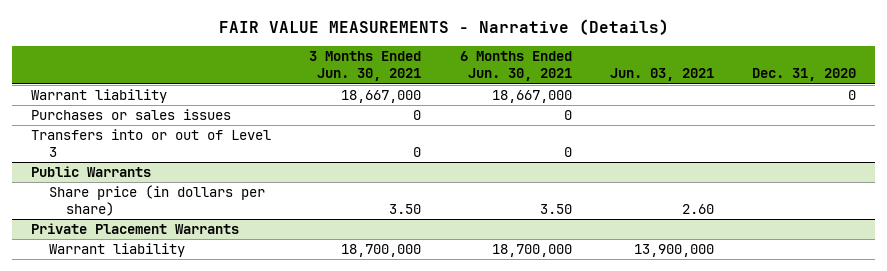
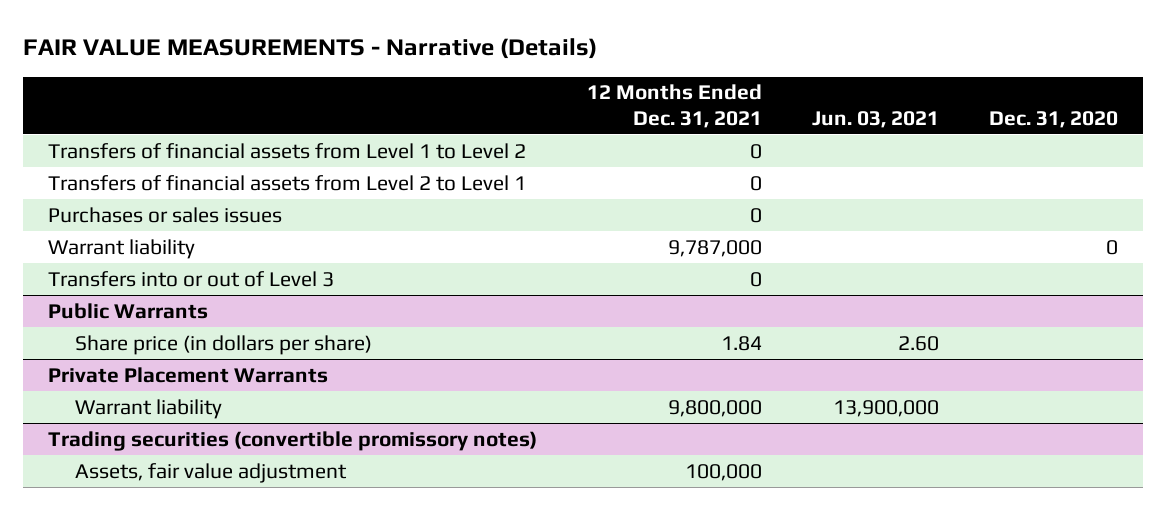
- | 3 Months Ended Jun. 30, 2021 | 6 Months Ended Jun. 30, 2021 | Jun. 03, 2021 | Dec. 31, 2020
+ | 12 Months Ended Dec. 31, 2021 | Jun. 03, 2021 | Dec. 31, 2020
+ Transfers of financial assets from Level 1 to Level 2 | 0 | |
+ Transfers of financial assets from Level 2 to Level 1 | 0 | |
moved down: Warrant liability | 9,787,000 | | 0
+ Trading securities (convertible promissory notes)
+ Assets, fair value adjustment | 100,000 | |

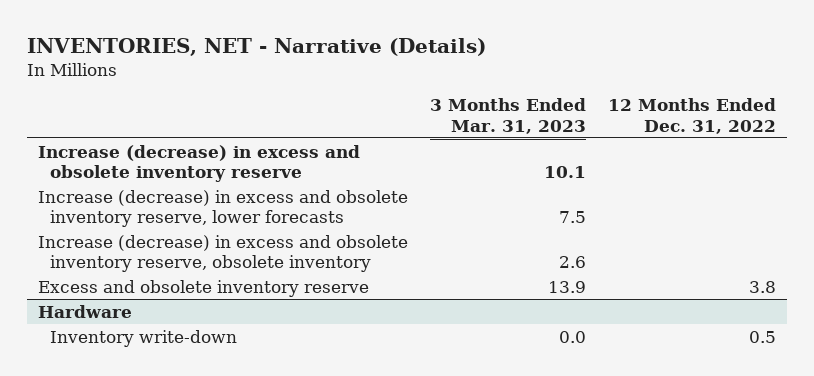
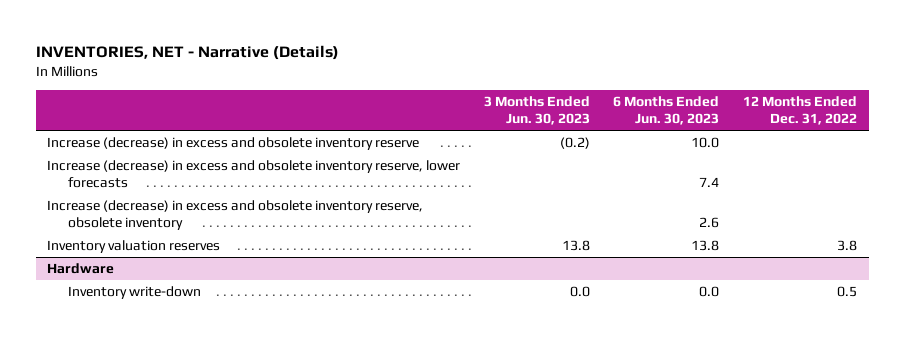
- | 3 Months Ended Mar. 31, 2023 | 12 Months Ended Dec. 31, 2022
+ | 3 Months Ended Jun. 30, 2023 | 6 Months Ended Jun. 30, 2023 | 12 Months Ended Dec. 31, 2022
- Excess and obsolete inventory reserve | 13.9 | 3.8
+ Inventory valuation reserves | 13.8 | 13.8 | 3.8

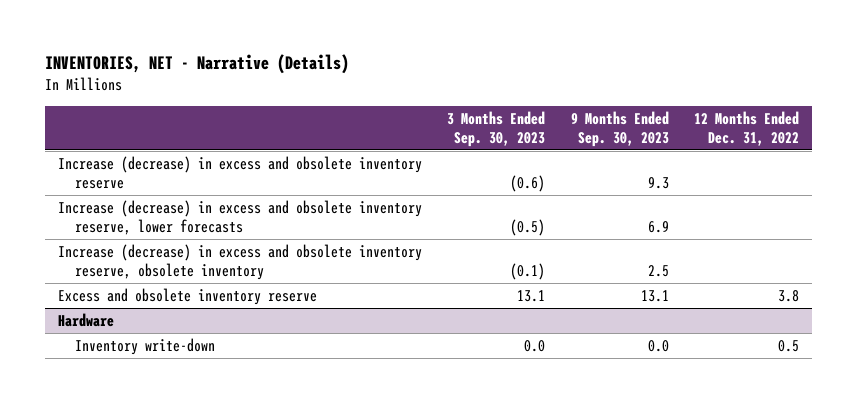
- | 3 Months Ended Jun. 30, 2023 | 6 Months Ended Jun. 30, 2023 | 12 Months Ended Dec. 31, 2022
+ | 3 Months Ended Sep. 30, 2023 | 9 Months Ended Sep. 30, 2023 | 12 Months Ended Dec. 31, 2022
- Inventory valuation reserves | 13.8 | 13.8 | 3.8
+ Excess and obsolete inventory reserve | 13.1 | 13.1 | 3.8

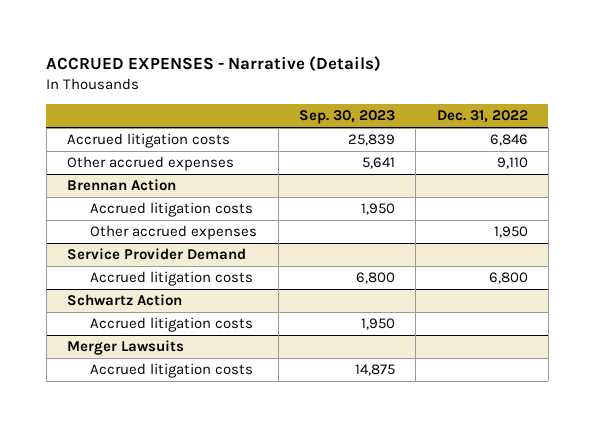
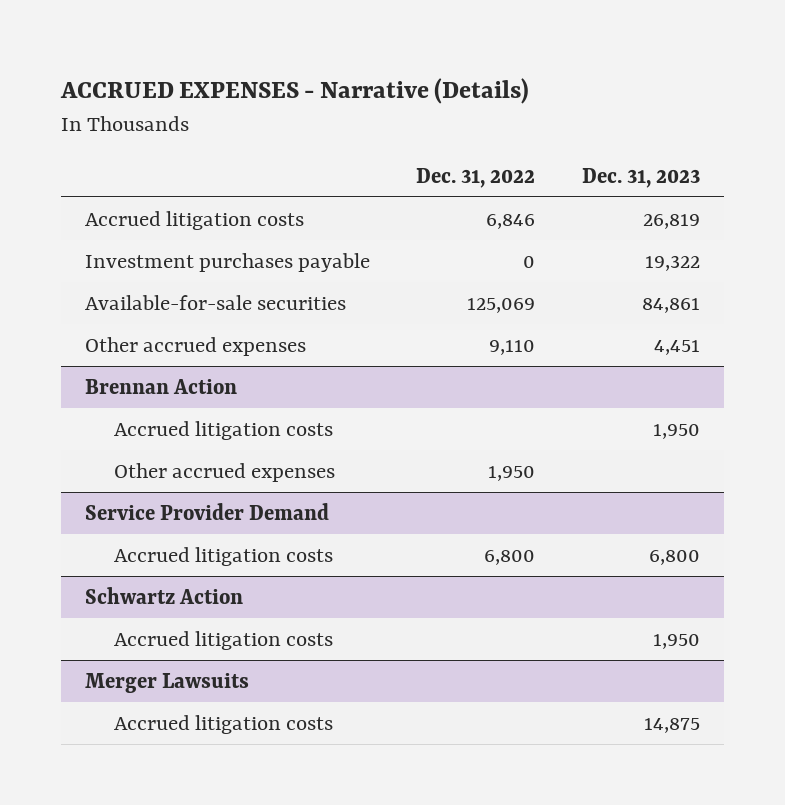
- | Sep. 30, 2023 | Dec. 31, 2022
+ | Dec. 31, 2022 | Dec. 31, 2023
+ Investment purchases payable | 0 | 19,322
+ Available-for-sale securities | 125,069 | 84,861

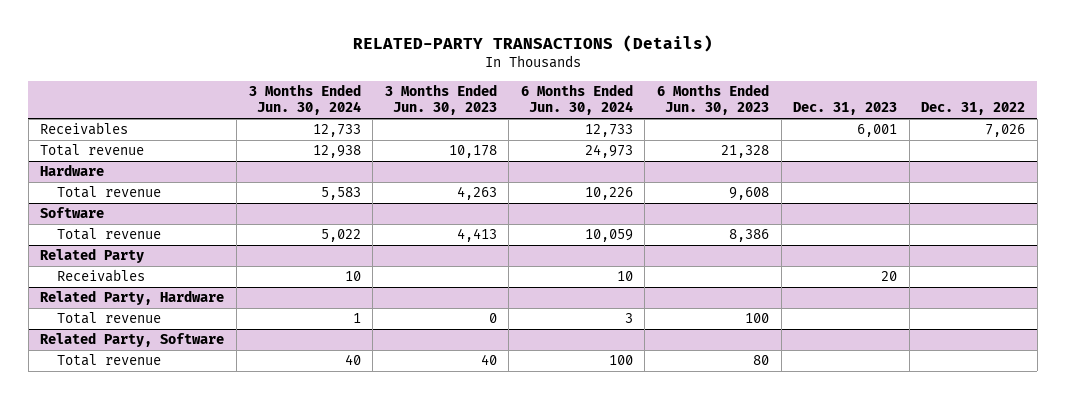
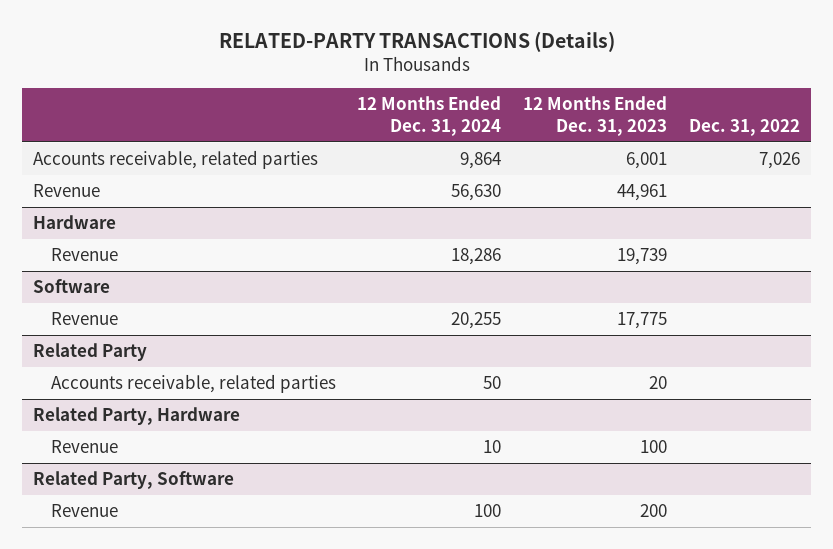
- | 3 Months Ended Jun. 30, 2024 | 3 Months Ended Jun. 30, 2023 | 6 Months Ended Jun. 30, 2024 | 6 Months Ended Jun. 30, 2023 | Dec. 31, 2023 | Dec. 31, 2022
+ | 12 Months Ended Dec. 31, 2024 | 12 Months Ended Dec. 31, 2023 | Dec. 31, 2022
- Receivables | 12,733 | | 12,733 | | 6,001 | 7,026
- Total revenue | 12,938 | 10,178 | 24,973 | 21,328 | |
+ Accounts receivable, related parties | 9,864 | 6,001 | 7,026
+ Revenue | 56,630 | 44,961 |
@ Hardware
- Total revenue | 5,583 | 4,263 | 10,226 | 9,608 | |
+ Revenue | 18,286 | 19,739 |
@ Software
- Total revenue | 5,022 | 4,413 | 10,059 | 8,386 | |
+ Revenue | 20,255 | 17,775 |
@ Related Party
- Receivables | 10 | | 10 | | 20 |
+ Accounts receivable, related parties | 50 | 20 |
@ Related Party, Hardware
- Total revenue | 1 | 0 | 3 | 100 | |
+ Revenue | 10 | 100 |
@ Related Party, Software
- Total revenue | 40 | 40 | 100 | 80 | |
+ Revenue | 100 | 200 |

